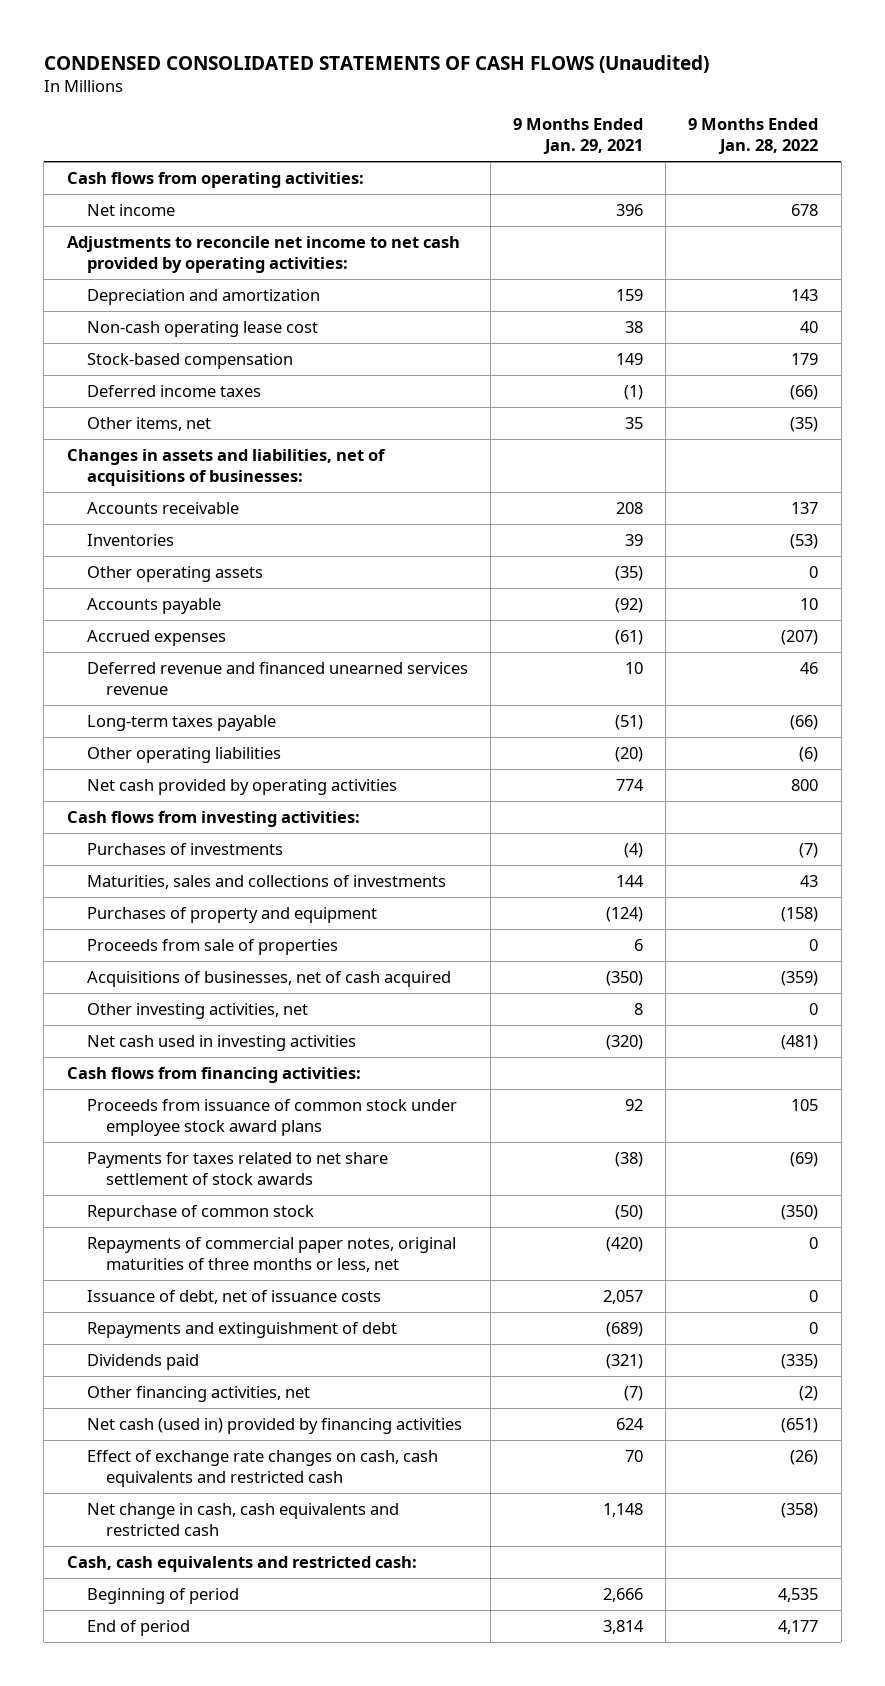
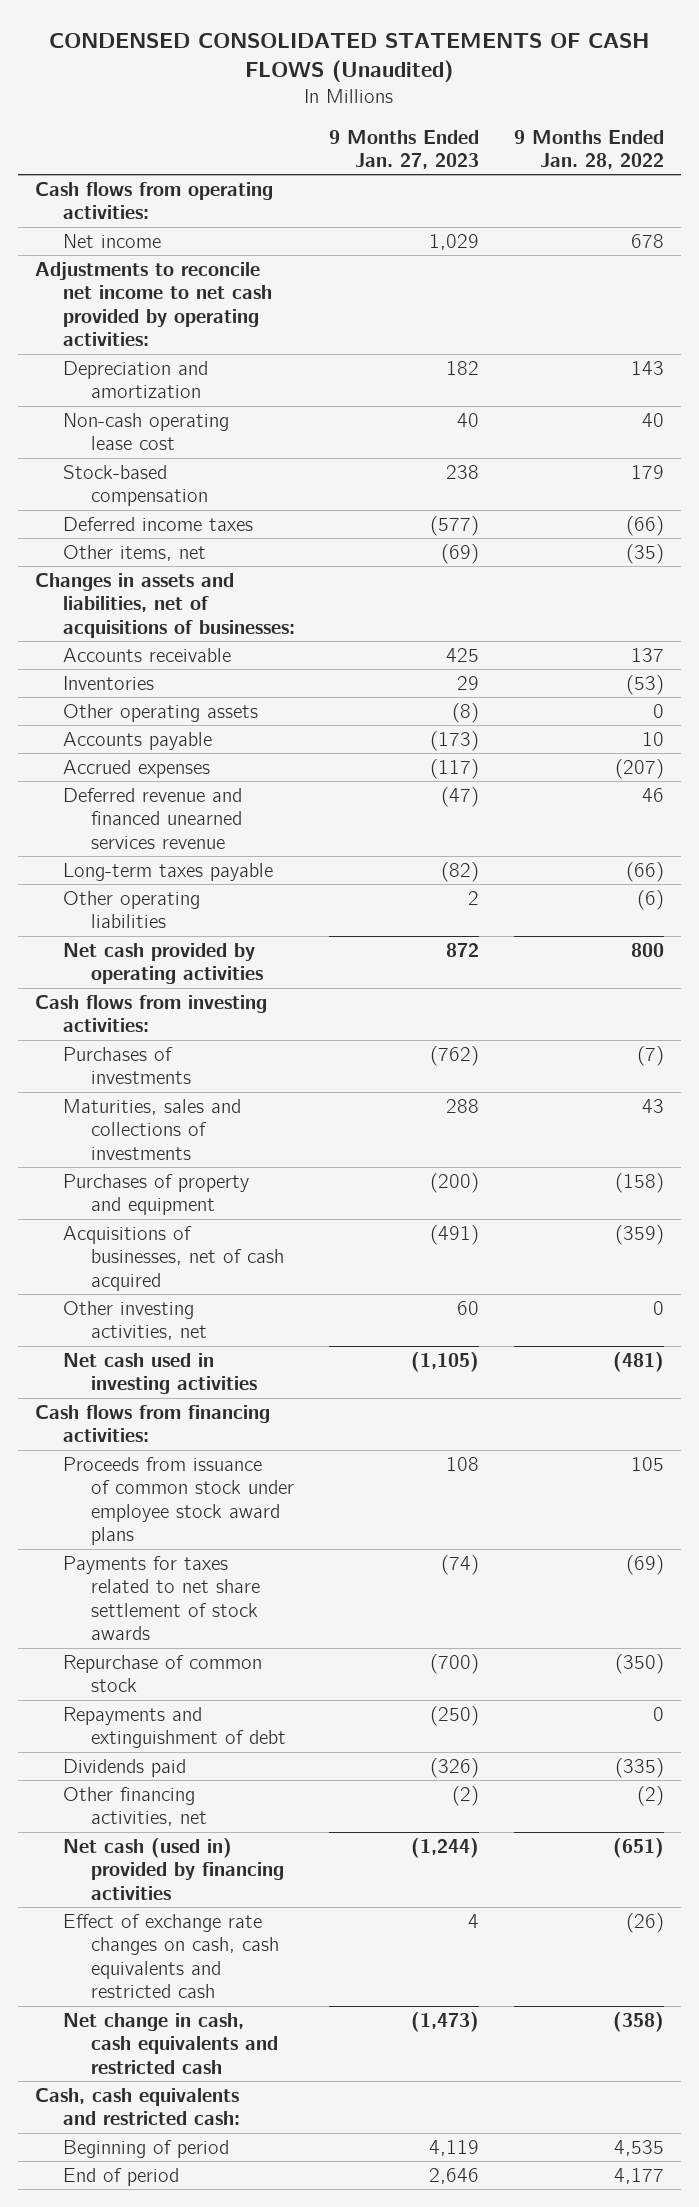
- | 9 Months Ended Jan. 29, 2021 | 9 Months Ended Jan. 28, 2022
+ | 9 Months Ended Jan. 27, 2023 | 9 Months Ended Jan. 28, 2022
- Proceeds from sale of properties | 6 | 0
- Repayments of commercial paper notes, original maturities of three months or less, net | (420) | 0
- Issuance of debt, net of issuance costs | 2,057 | 0

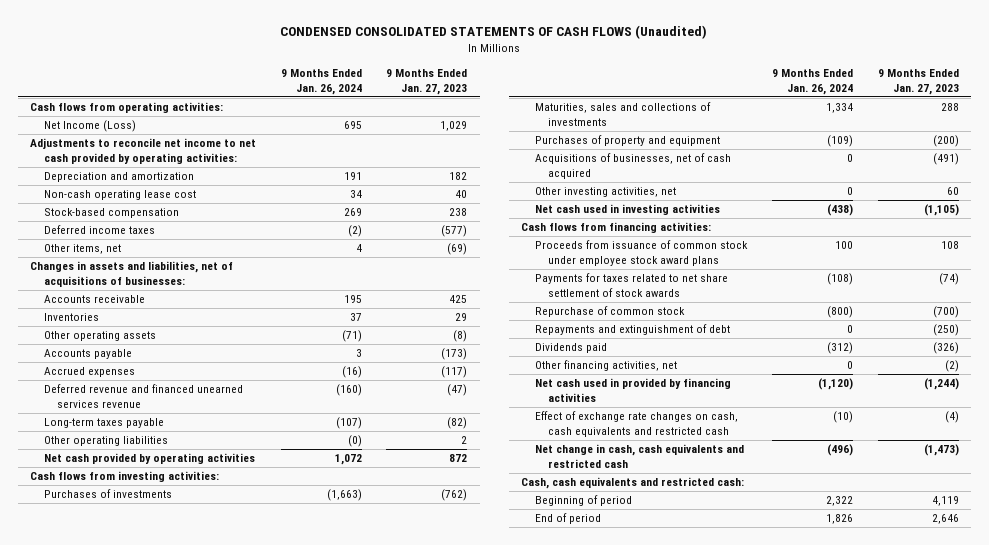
- | 9 Months Ended Jan. 27, 2023 | 9 Months Ended Jan. 28, 2022
+ | 9 Months Ended Jan. 26, 2024 | 9 Months Ended Jan. 27, 2023
- Net income | 1,029 | 678
+ Net Income (Loss) | 695 | 1,029
- Net cash (used in) provided by financing activities | (1,244) | (651)
- Effect of exchange rate changes on cash, cash equivalents and restricted cash | 4 | (26)
+ Net cash used in provided by financing activities | (1,120) | (1,244)
+ Effect of exchange rate changes on cash, cash equivalents and restricted cash | (10) | (4)

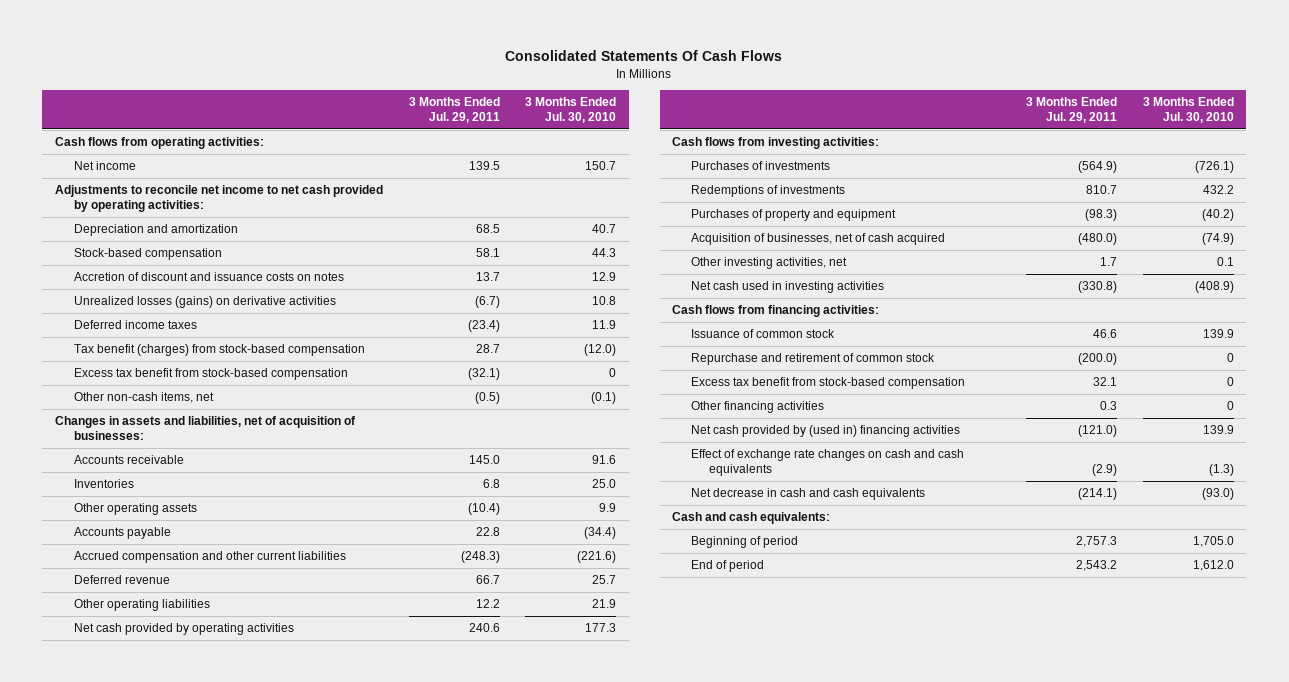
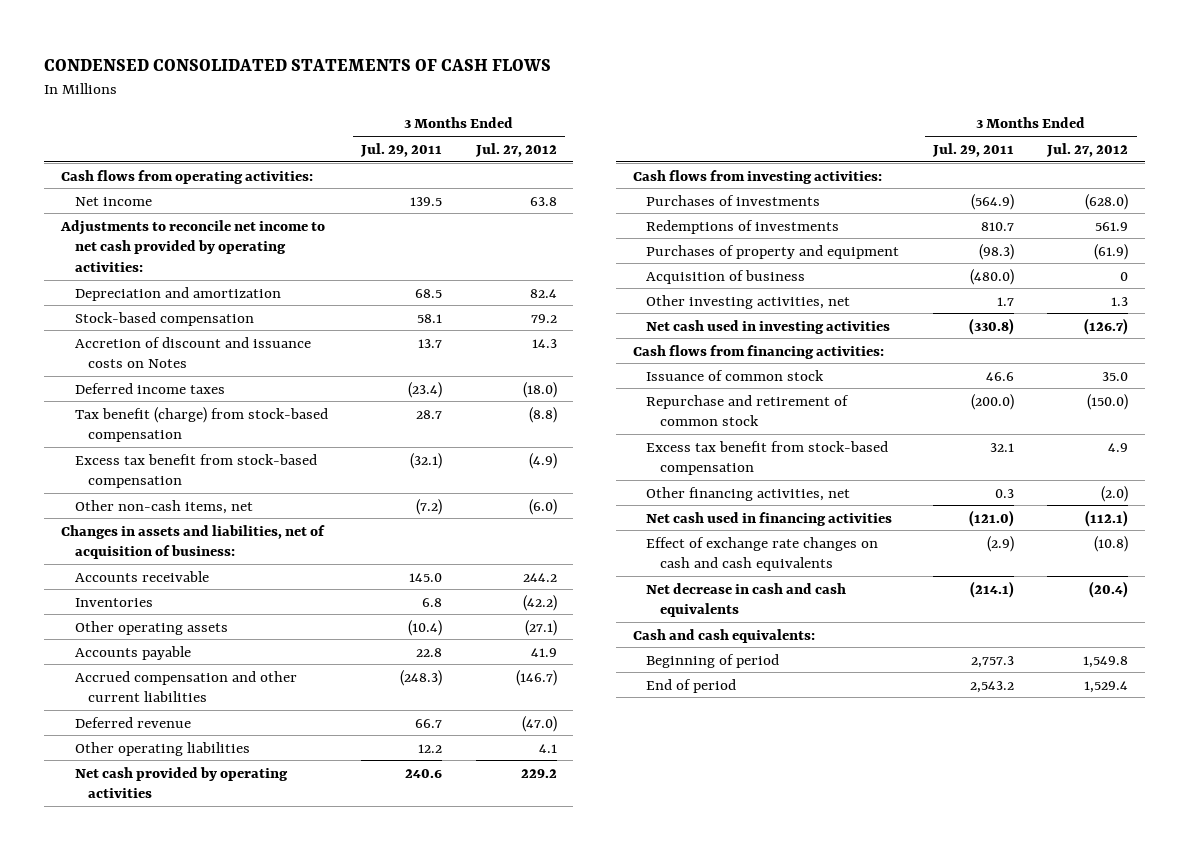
- Consolidated Statements Of Cash Flows
+ CONDENSED CONSOLIDATED STATEMENTS OF CASH FLOWS
- | 3 Months Ended Jul. 29, 2011 | 3 Months Ended Jul. 30, 2010
+ | 3 Months Ended Jul. 29, 2011 | 3 Months Ended Jul. 27, 2012
- Accretion of discount and issuance costs on notes | 13.7 | 12.9
- Unrealized losses (gains) on derivative activities | (6.7) | 10.8
+ Accretion of discount and issuance costs on Notes | 13.7 | 14.3
- Tax benefit (charges) from stock-based compensation | 28.7 | (12.0)
+ Tax benefit (charge) from stock-based compensation | 28.7 | (8.8)
- Other non-cash items, net | (0.5) | (0.1)
- Changes in assets and liabilities, net of acquisition of businesses:
+ Other non-cash items, net | (7.2) | (6.0)
+ Changes in assets and liabilities, net of acquisition of business:
- Acquisition of businesses, net of cash acquired | (480.0) | (74.9)
+ Acquisition of business | (480.0) | 0
- Other financing activities | 0.3 | 0
- Net cash provided by (used in) financing activities | (121.0) | 139.9
+ Other financing activities, net | 0.3 | (2.0)
+ Net cash used in financing activities | (121.0) | (112.1)

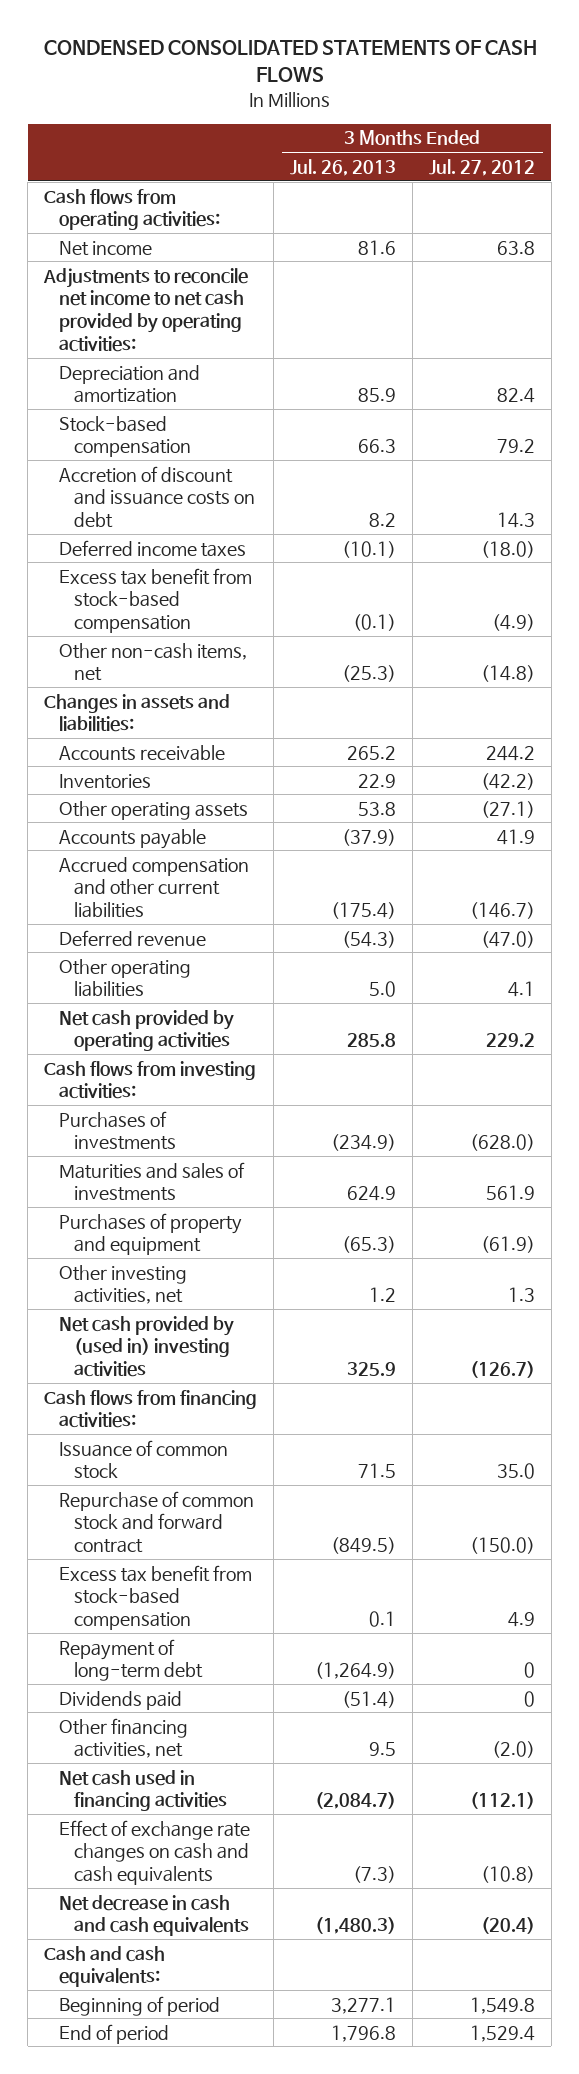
- | 3 Months Ended Jul. 29, 2011 | 3 Months Ended Jul. 27, 2012
+ | 3 Months Ended Jul. 26, 2013 | 3 Months Ended Jul. 27, 2012
- Accretion of discount and issuance costs on Notes | 13.7 | 14.3
+ Accretion of discount and issuance costs on debt | 8.2 | 14.3
- Tax benefit (charge) from stock-based compensation | 28.7 | (8.8)
- Other non-cash items, net | (7.2) | (6.0)
- Changes in assets and liabilities, net of acquisition of business:
+ Other non-cash items, net | (25.3) | (14.8)
+ Changes in assets and liabilities:
- Redemptions of investments | 810.7 | 561.9
+ Maturities and sales of investments | 624.9 | 561.9
- Acquisition of business | (480.0) | 0
- Net cash used in investing activities | (330.8) | (126.7)
+ Net cash provided by (used in) investing activities | 325.9 | (126.7)
- Repurchase and retirement of common stock | (200.0) | (150.0)
+ Repurchase of common stock and forward contract | (849.5) | (150.0)
+ Repayment of long-term debt | (1,264.9) | 0
+ Dividends paid | (51.4) | 0

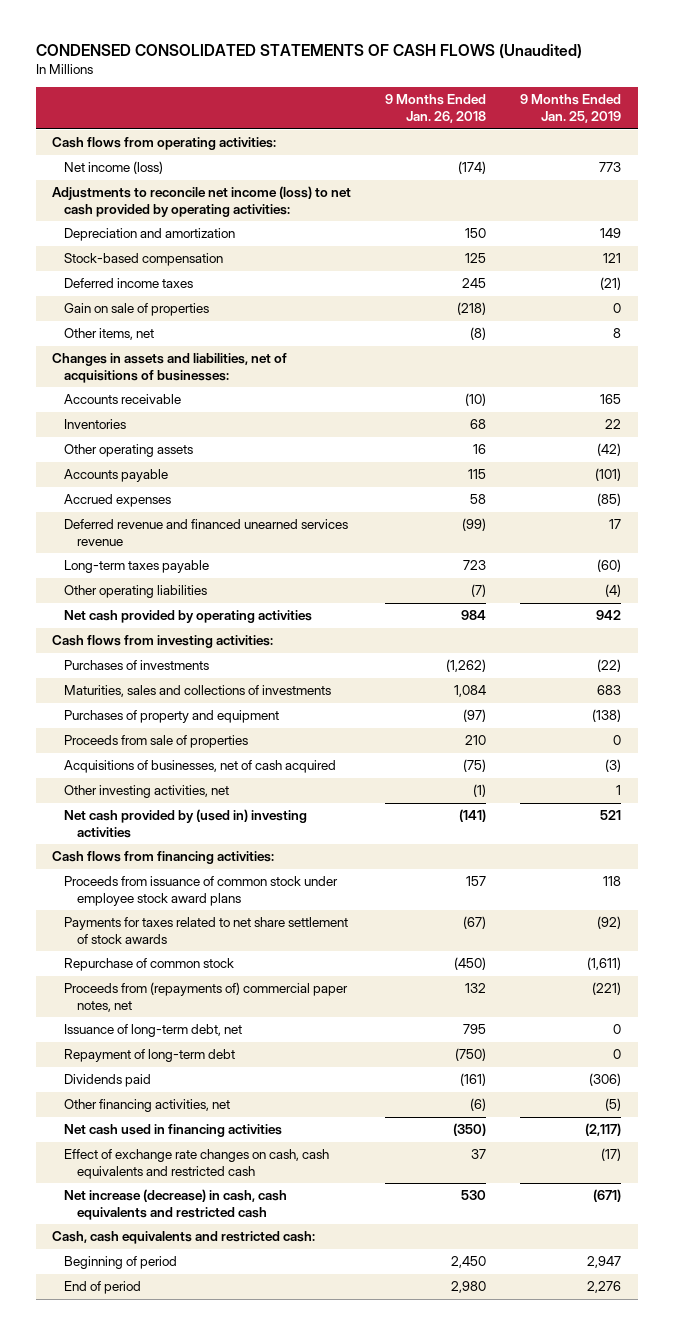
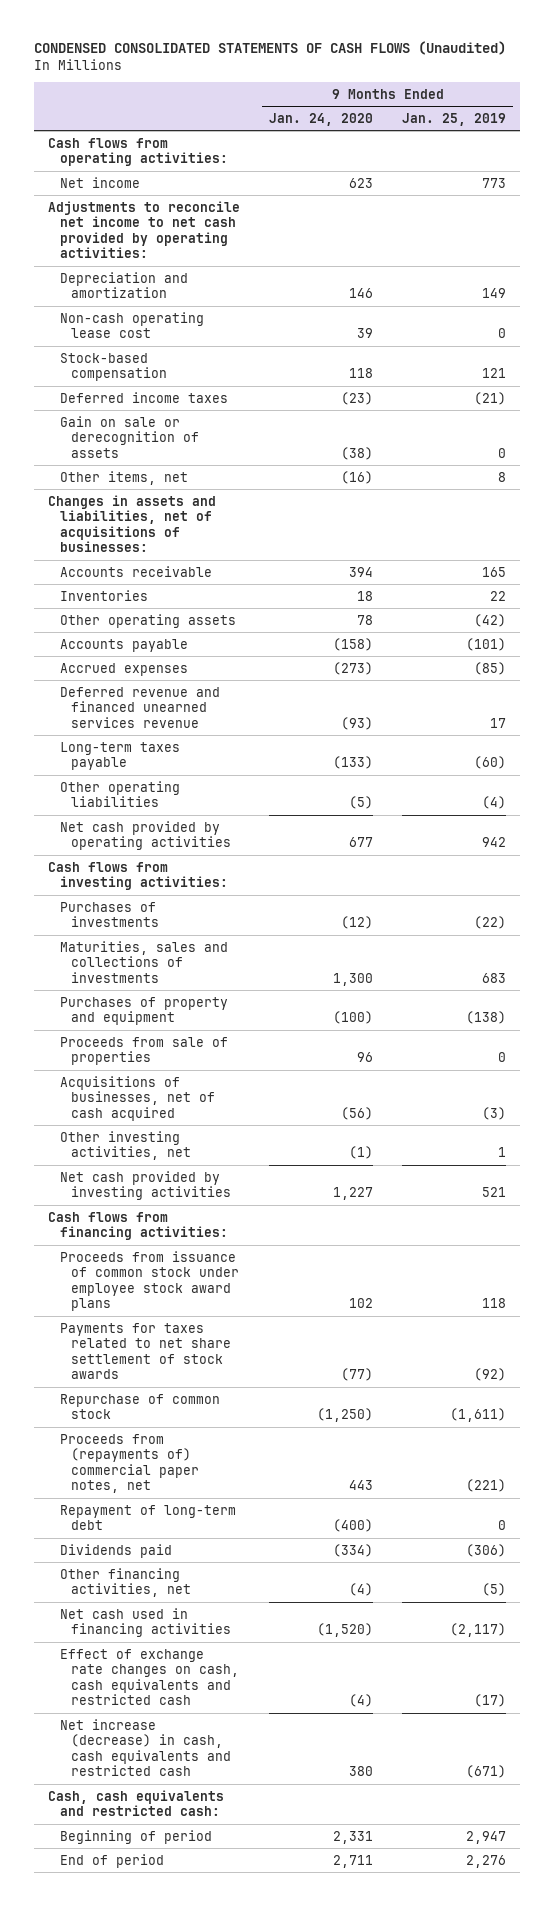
- | 9 Months Ended Jan. 26, 2018 | 9 Months Ended Jan. 25, 2019
+ | 9 Months Ended Jan. 24, 2020 | 9 Months Ended Jan. 25, 2019
- Net income (loss) | (174) | 773
- Adjustments to reconcile net income (loss) to net cash provided by operating activities:
+ Net income | 623 | 773
+ Adjustments to reconcile net income to net cash provided by operating activities:
+ Non-cash operating lease cost | 39 | 0
- Gain on sale of properties | (218) | 0
+ Gain on sale or derecognition of assets | (38) | 0
- Net cash provided by (used in) investing activities | (141) | 521
+ Net cash provided by investing activities | 1,227 | 521
- Issuance of long-term debt, net | 795 | 0

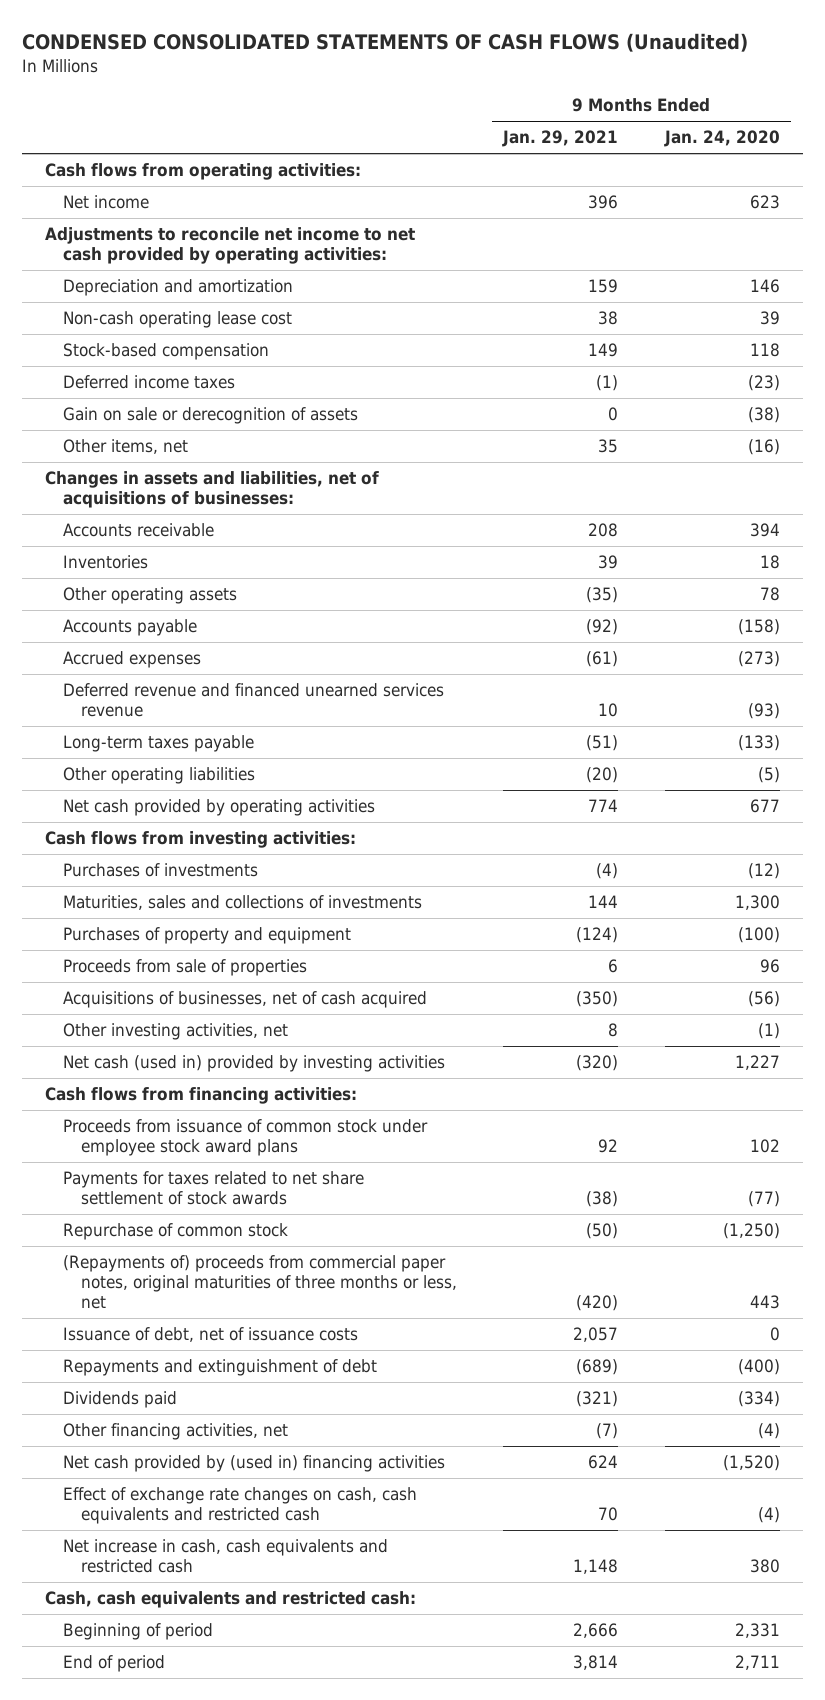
- | 9 Months Ended Jan. 24, 2020 | 9 Months Ended Jan. 25, 2019
+ | 9 Months Ended Jan. 29, 2021 | 9 Months Ended Jan. 24, 2020
- Net cash provided by investing activities | 1,227 | 521
+ Net cash (used in) provided by investing activities | (320) | 1,227
- Proceeds from (repayments of) commercial paper notes, net | 443 | (221)
- Repayment of long-term debt | (400) | 0
+ (Repayments of) proceeds from commercial paper notes, original maturities of three months or less, net | (420) | 443
+ Issuance of debt, net of issuance costs | 2,057 | 0
+ Repayments and extinguishment of debt | (689) | (400)
- Net cash used in financing activities | (1,520) | (2,117)
+ Net cash provided by (used in) financing activities | 624 | (1,520)
- Net increase (decrease) in cash, cash equivalents and restricted cash | 380 | (671)
+ Net increase in cash, cash equivalents and restricted cash | 1,148 | 380

